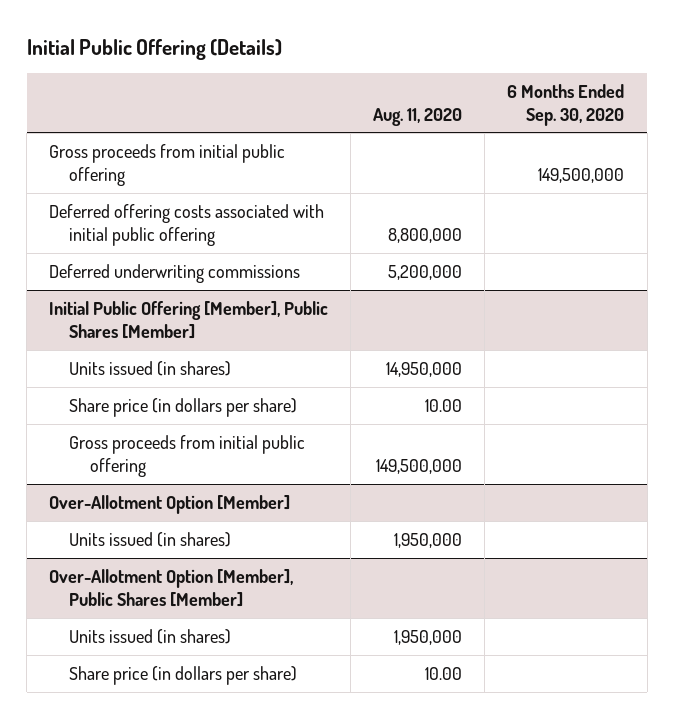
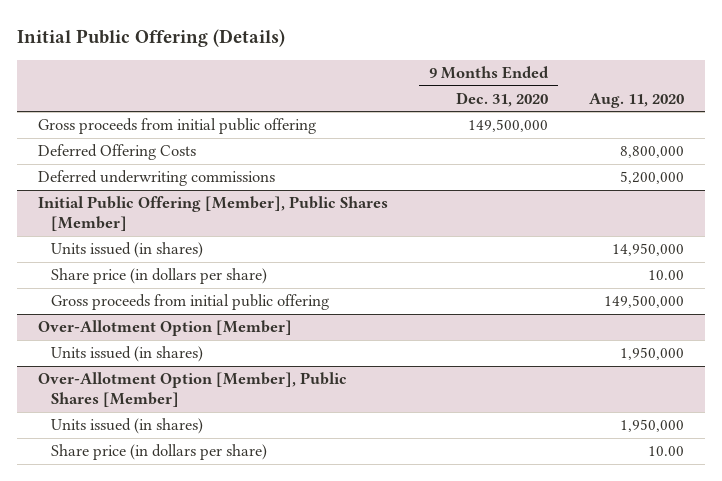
- | Aug. 11, 2020 | 6 Months Ended Sep. 30, 2020
+ | 9 Months Ended Dec. 31, 2020 | Aug. 11, 2020
- Deferred offering costs associated with initial public offering | 8,800,000 |
+ Deferred Offering Costs | | 8,800,000

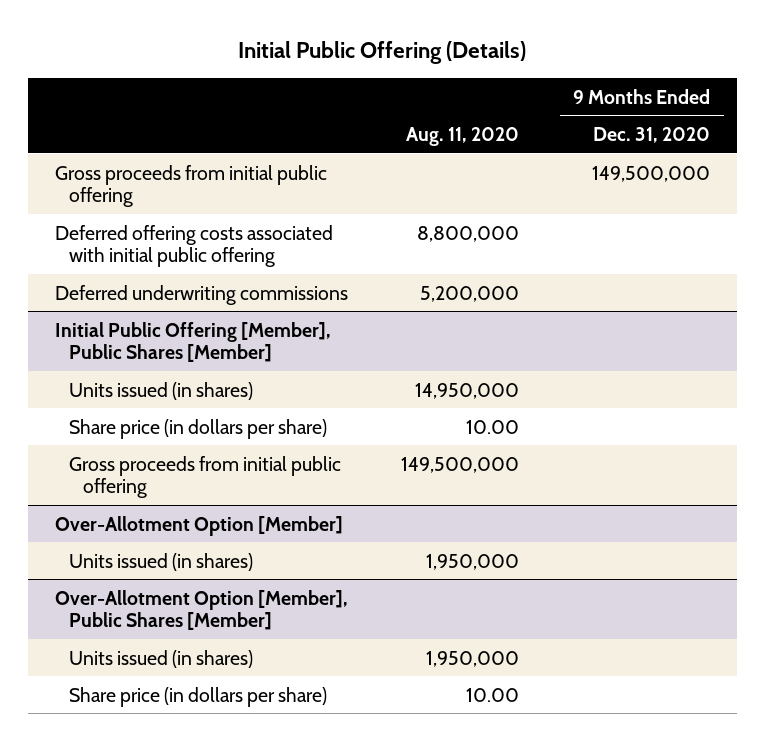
- | 9 Months Ended Dec. 31, 2020 | Aug. 11, 2020
+ | Aug. 11, 2020 | 9 Months Ended Dec. 31, 2020
- Deferred Offering Costs | | 8,800,000
+ Deferred offering costs associated with initial public offering | 8,800,000 |

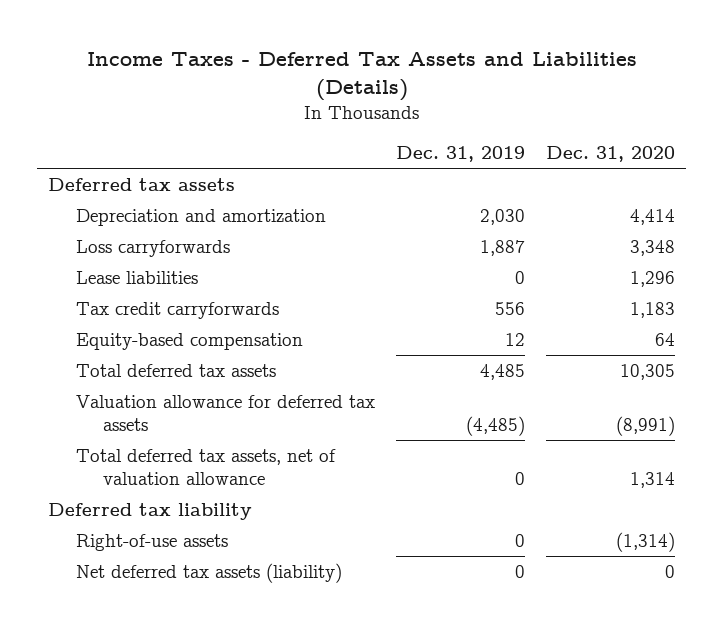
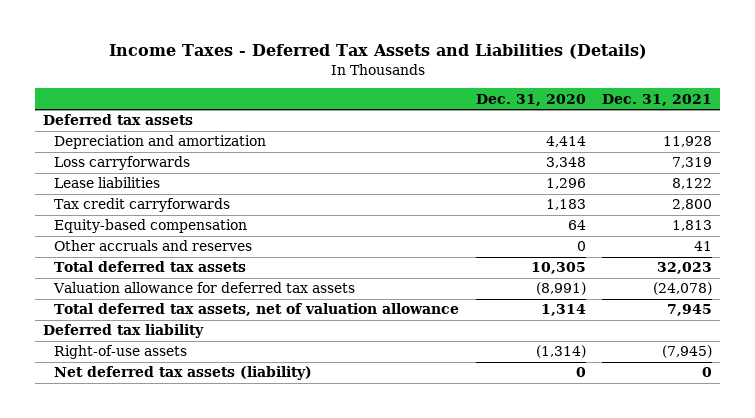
- | Dec. 31, 2019 | Dec. 31, 2020
+ | Dec. 31, 2020 | Dec. 31, 2021
+ Other accruals and reserves | 0 | 41

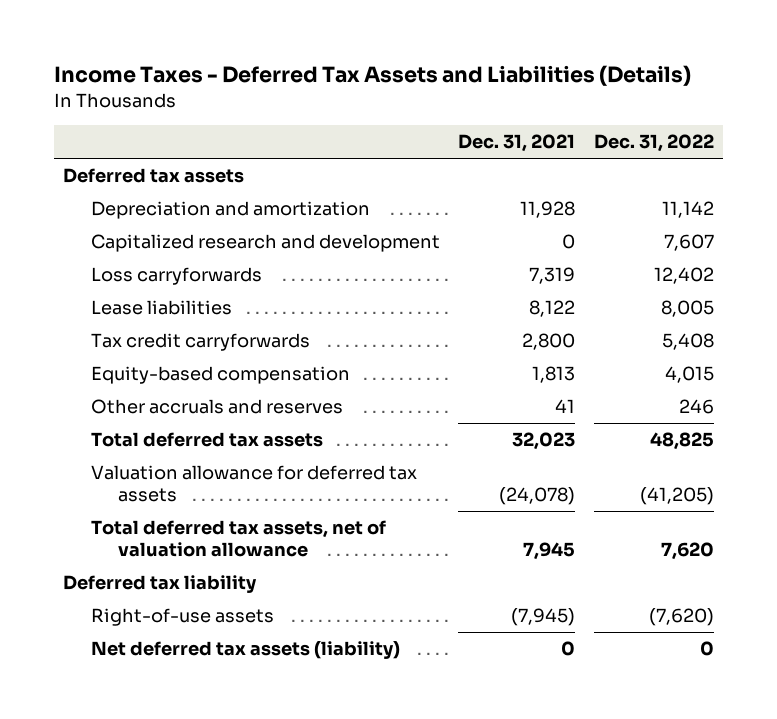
- | Dec. 31, 2020 | Dec. 31, 2021
+ | Dec. 31, 2021 | Dec. 31, 2022
+ Capitalized research and development | 0 | 7,607

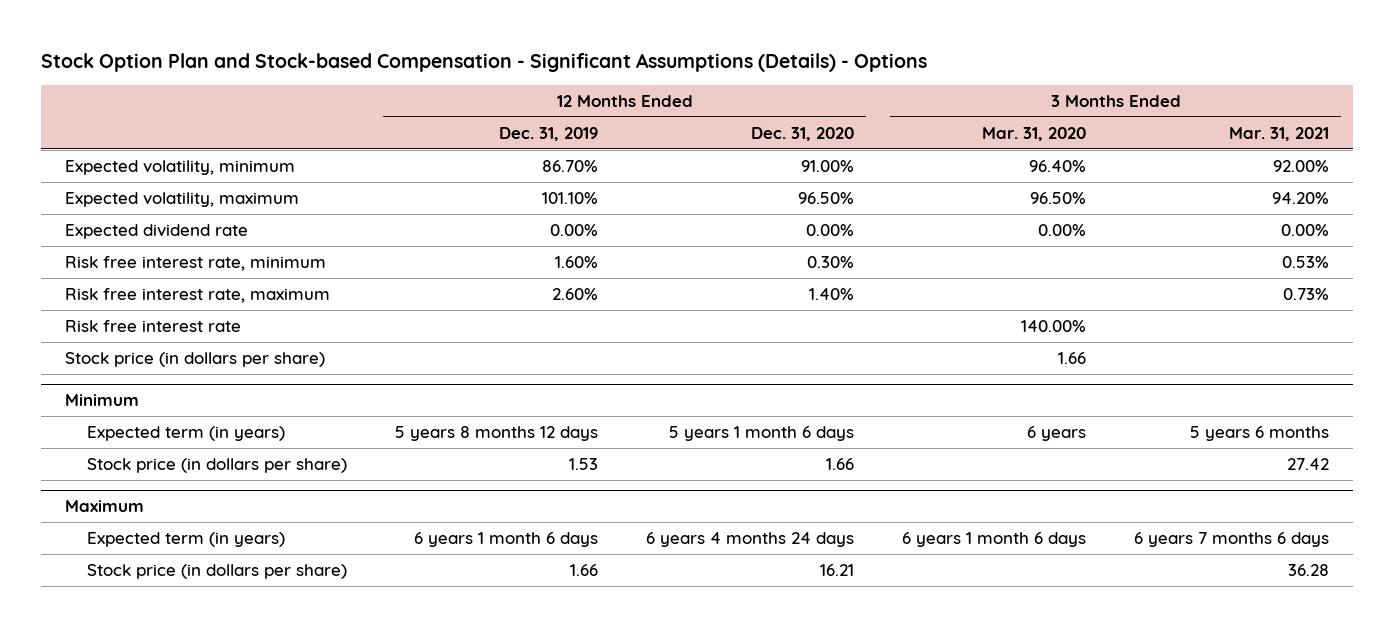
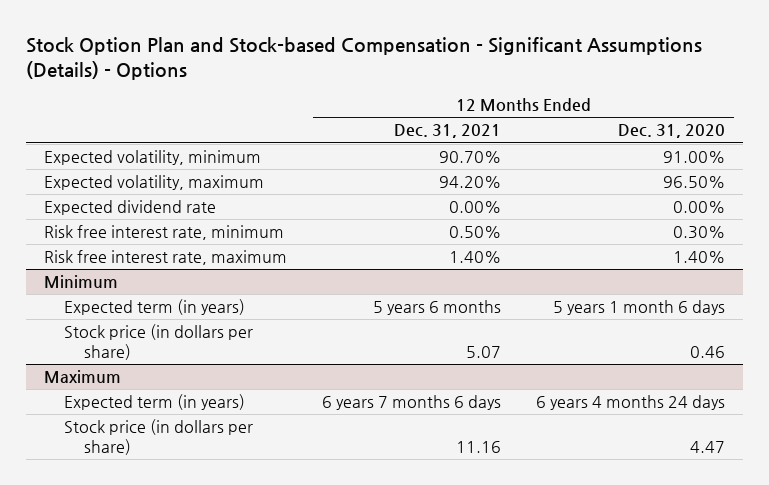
- | 12 Months Ended Dec. 31, 2019 | 12 Months Ended Dec. 31, 2020 | 3 Months Ended Mar. 31, 2020 | 3 Months Ended Mar. 31, 2021
+ | 12 Months Ended Dec. 31, 2021 | 12 Months Ended Dec. 31, 2020
- Risk free interest rate | | | 140.00% |
- Stock price (in dollars per share) | | | 1.66 |
@ Minimum
- Stock price (in dollars per share) | 1.53 | 1.66 | | 27.42
+ Stock price (in dollars per share) | 5.07 | 0.46
@ Maximum
- Stock price (in dollars per share) | 1.66 | 16.21 | | 36.28
+ Stock price (in dollars per share) | 11.16 | 4.47

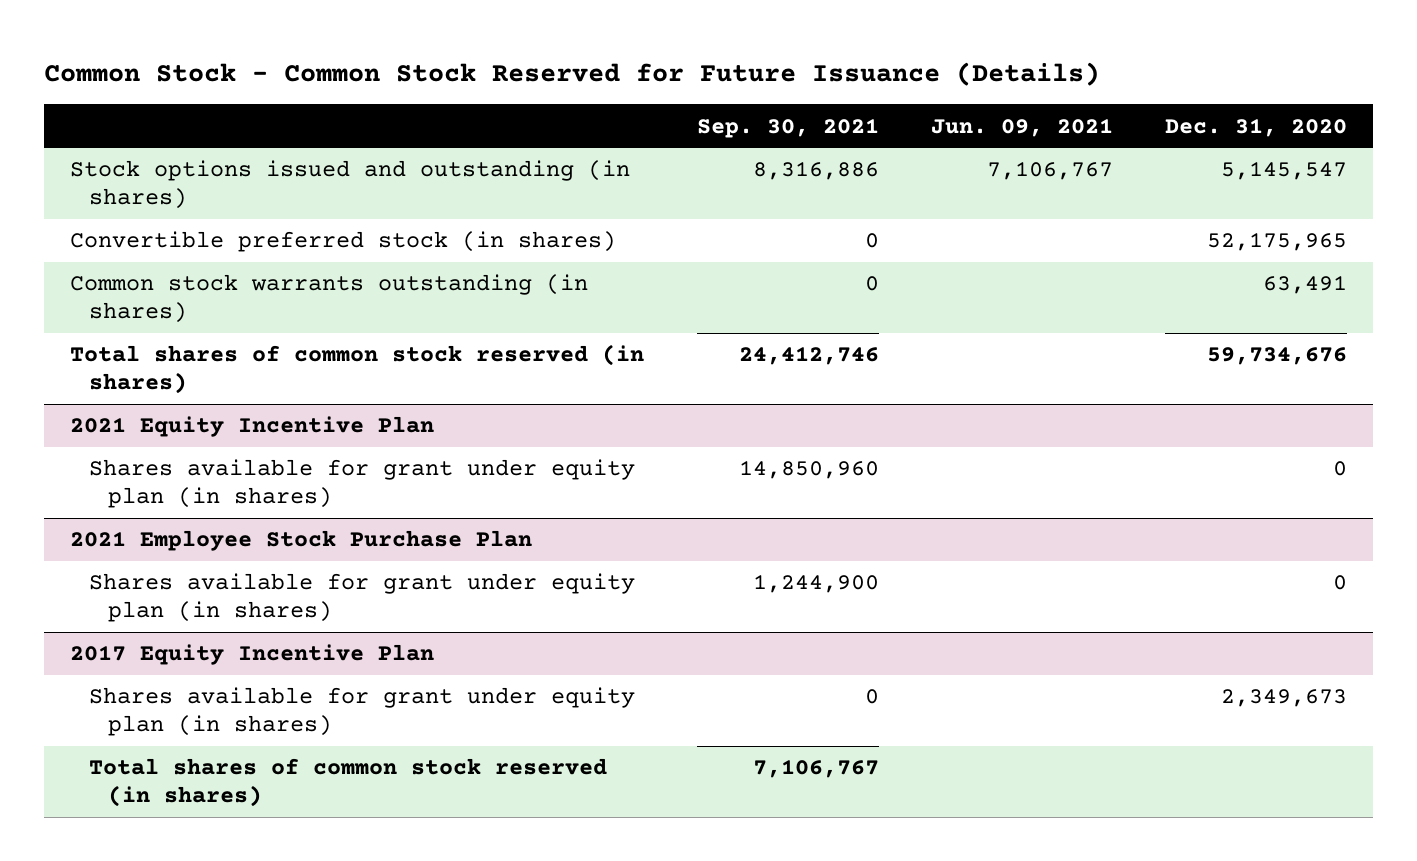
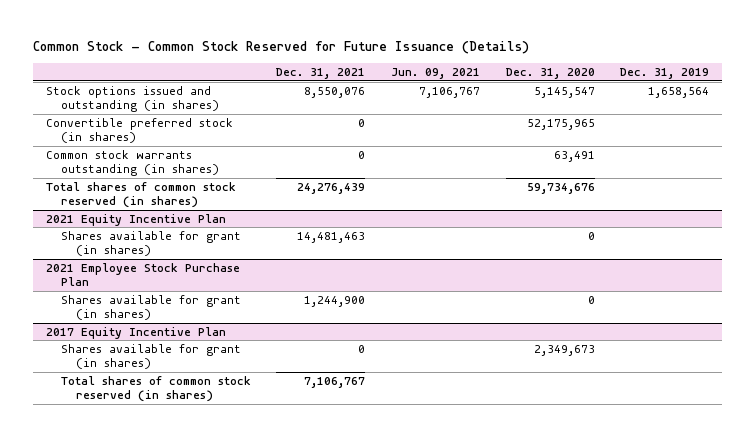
- | Sep. 30, 2021 | Jun. 09, 2021 | Dec. 31, 2020
+ | Dec. 31, 2021 | Jun. 09, 2021 | Dec. 31, 2020 | Dec. 31, 2019
@ 2021 Equity Incentive Plan
- Shares available for grant under equity plan (in shares) | 14,850,960 | | 0
+ Shares available for grant (in shares) | 14,481,463 | | 0 |
@ 2021 Employee Stock Purchase Plan
- Shares available for grant under equity plan (in shares) | 1,244,900 | | 0
+ Shares available for grant (in shares) | 1,244,900 | | 0 |
@ 2017 Equity Incentive Plan
- Shares available for grant under equity plan (in shares) | 0 | | 2,349,673
+ Shares available for grant (in shares) | 0 | | 2,349,673 |

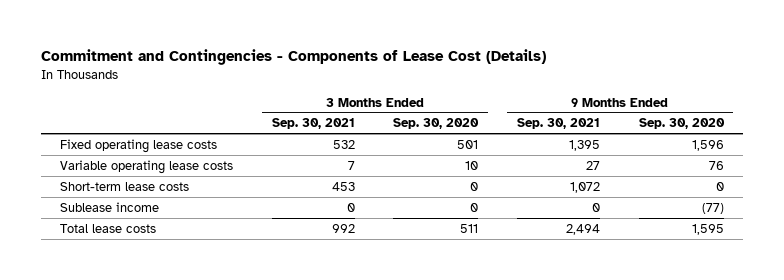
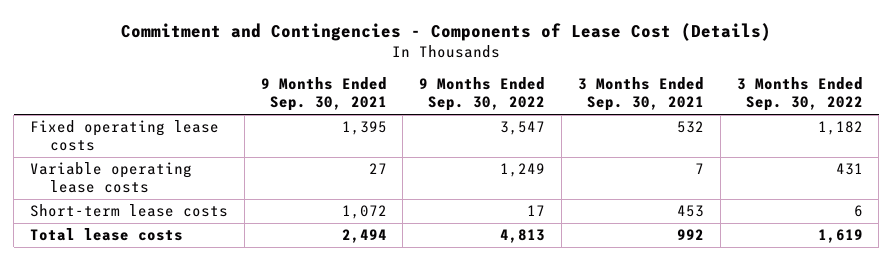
- | 3 Months Ended Sep. 30, 2021 | 3 Months Ended Sep. 30, 2020 | 9 Months Ended Sep. 30, 2021 | 9 Months Ended Sep. 30, 2020
+ | 9 Months Ended Sep. 30, 2021 | 9 Months Ended Sep. 30, 2022 | 3 Months Ended Sep. 30, 2021 | 3 Months Ended Sep. 30, 2022
- Sublease income | 0 | 0 | 0 | (77)

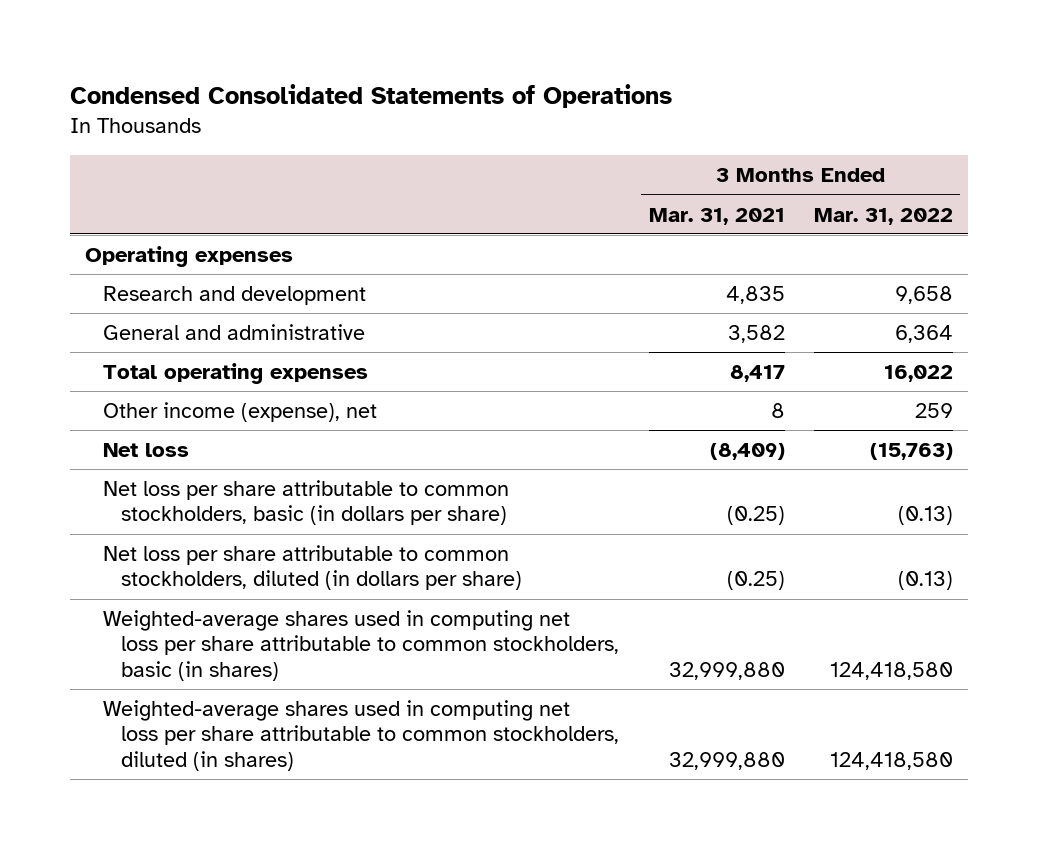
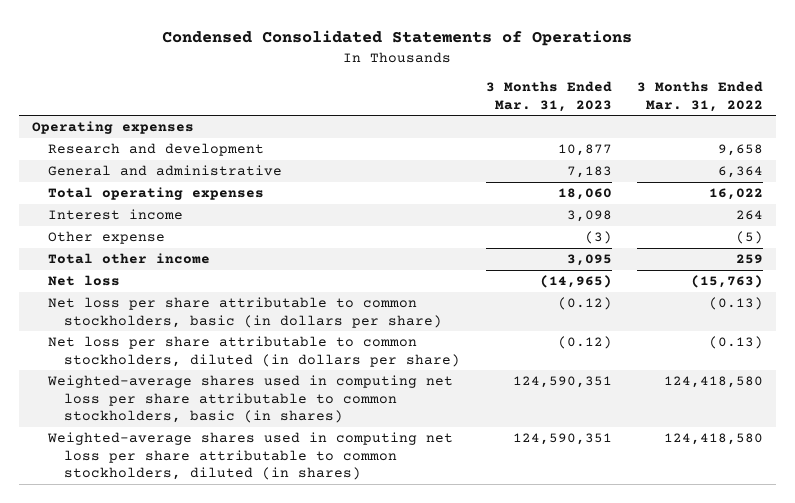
- | 3 Months Ended Mar. 31, 2021 | 3 Months Ended Mar. 31, 2022
+ | 3 Months Ended Mar. 31, 2023 | 3 Months Ended Mar. 31, 2022
- Other income (expense), net | 8 | 259
+ Interest income | 3,098 | 264
+ Other expense | (3) | (5)
+ Total other income | 3,095 | 259

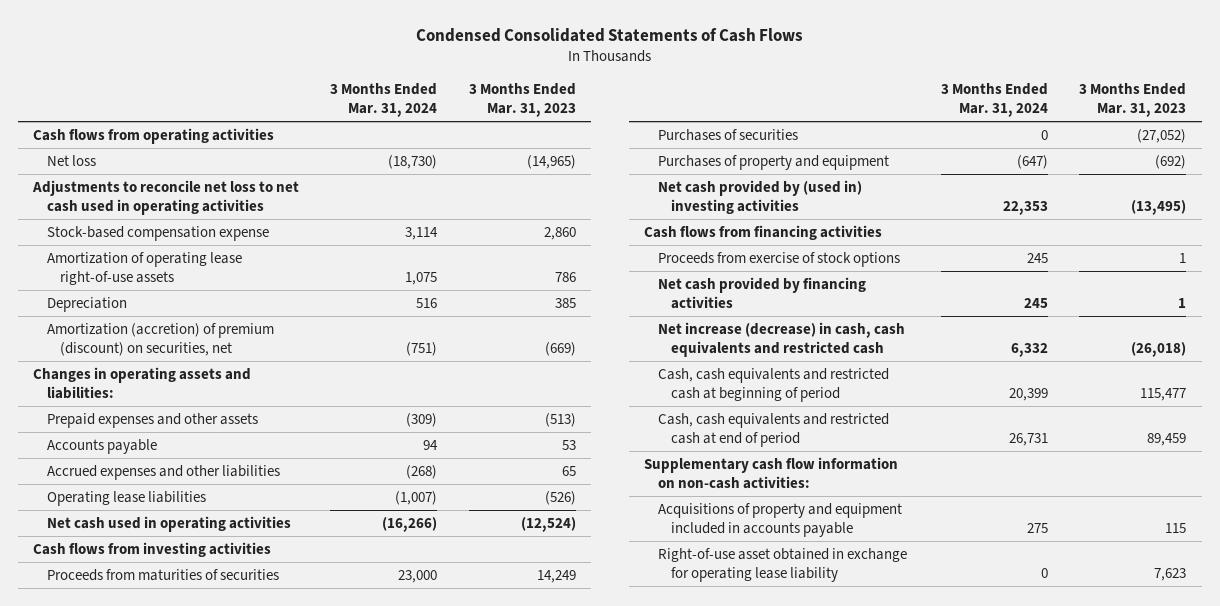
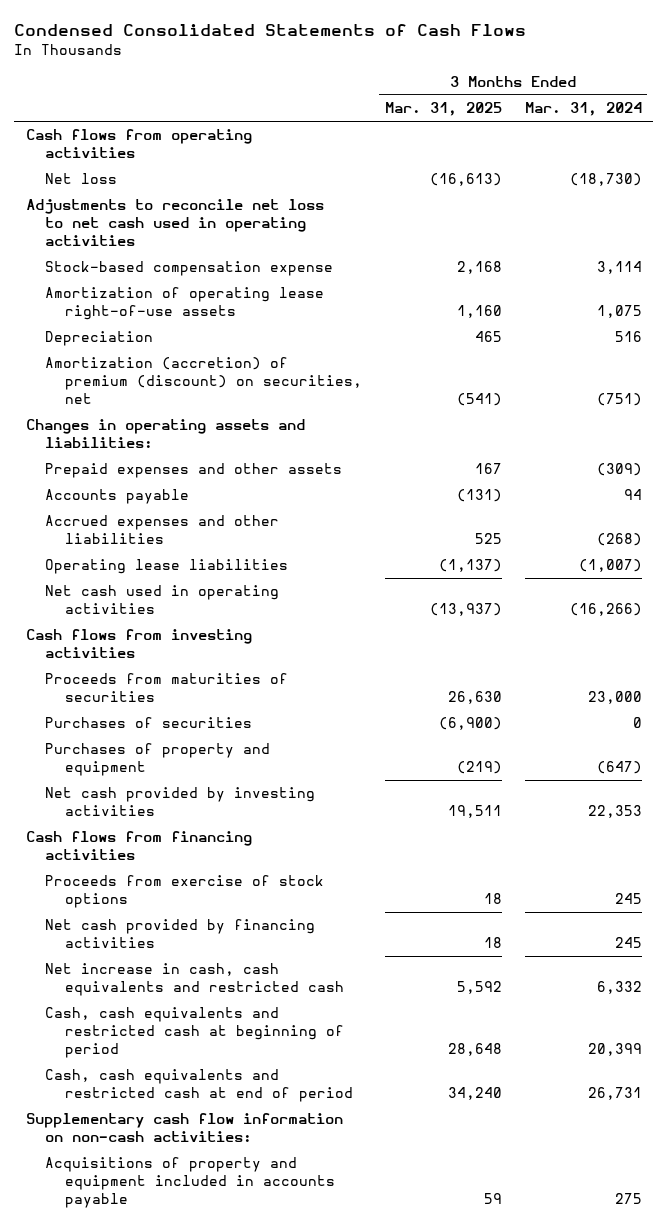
- | 3 Months Ended Mar. 31, 2024 | 3 Months Ended Mar. 31, 2023
+ | 3 Months Ended Mar. 31, 2025 | 3 Months Ended Mar. 31, 2024
- Net cash provided by (used in) investing activities | 22,353 | (13,495)
+ Net cash provided by investing activities | 19,511 | 22,353
- Net increase (decrease) in cash, cash equivalents and restricted cash | 6,332 | (26,018)
+ Net increase in cash, cash equivalents and restricted cash | 5,592 | 6,332
- Right-of-use asset obtained in exchange for operating lease liability | 0 | 7,623

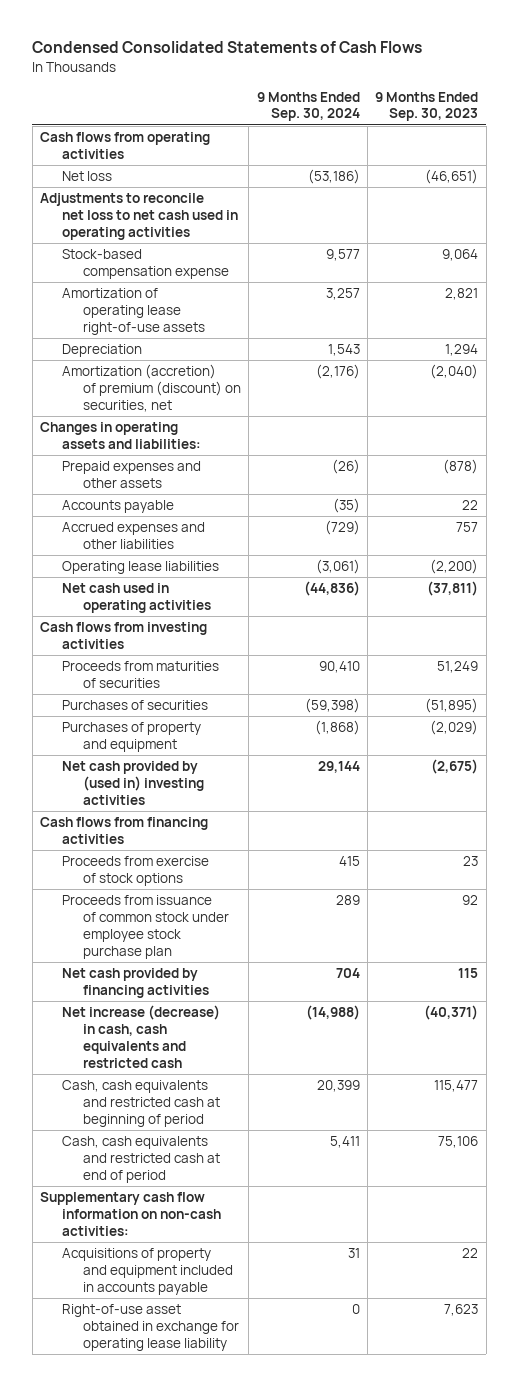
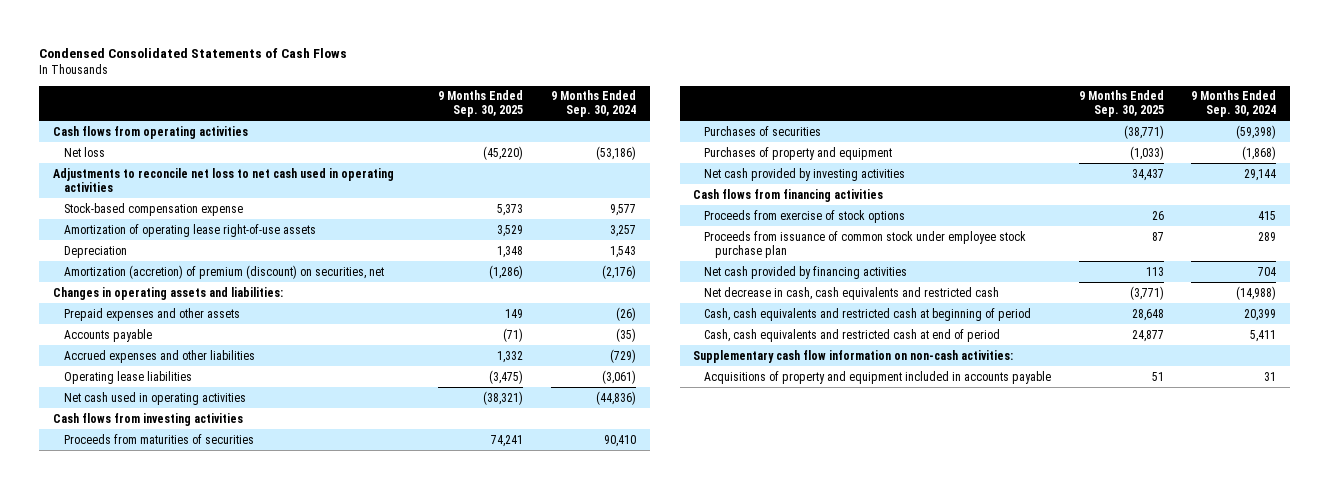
- | 9 Months Ended Sep. 30, 2024 | 9 Months Ended Sep. 30, 2023
+ | 9 Months Ended Sep. 30, 2025 | 9 Months Ended Sep. 30, 2024
- Net cash provided by (used in) investing activities | 29,144 | (2,675)
+ Net cash provided by investing activities | 34,437 | 29,144
- Net increase (decrease) in cash, cash equivalents and restricted cash | (14,988) | (40,371)
+ Net decrease in cash, cash equivalents and restricted cash | (3,771) | (14,988)
- Right-of-use asset obtained in exchange for operating lease liability | 0 | 7,623

